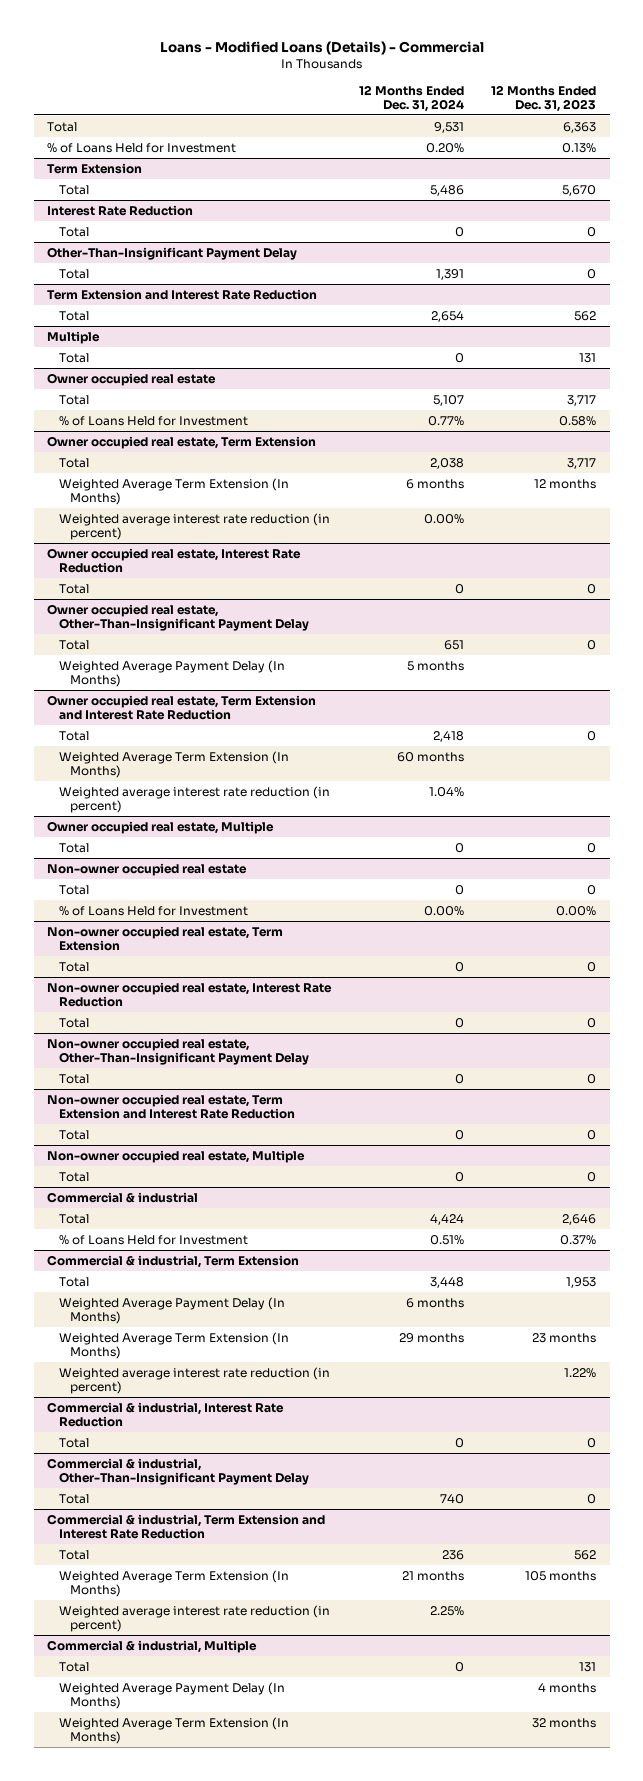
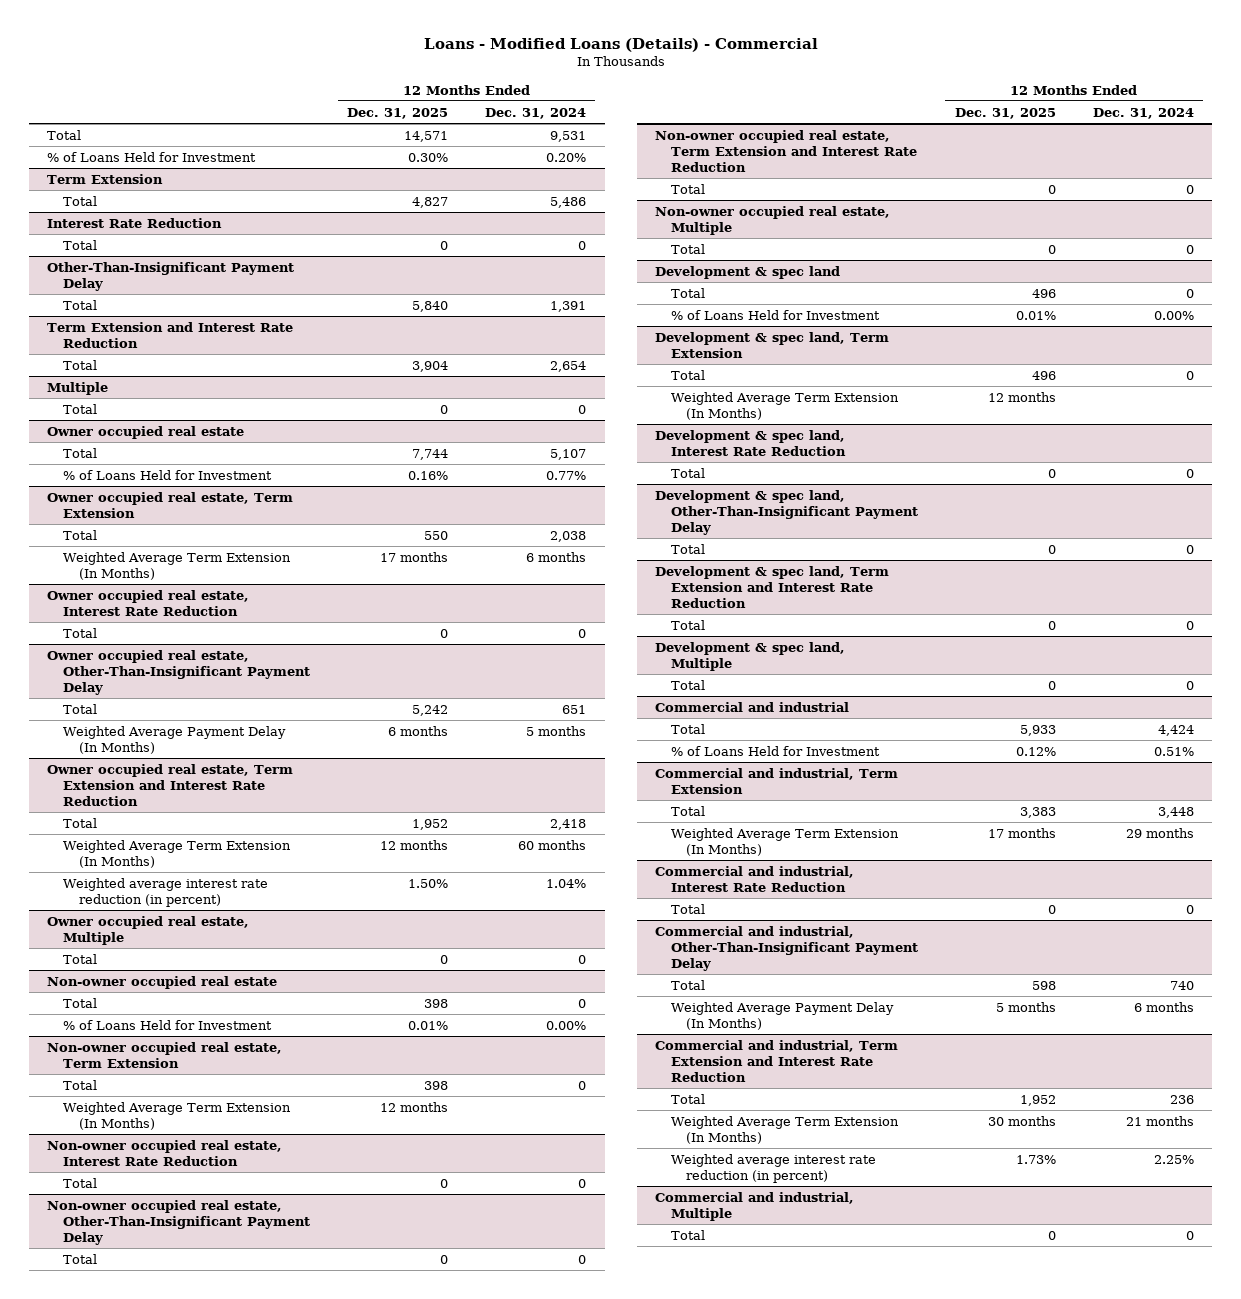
- | 12 Months Ended Dec. 31, 2024 | 12 Months Ended Dec. 31, 2023
+ | 12 Months Ended Dec. 31, 2025 | 12 Months Ended Dec. 31, 2024
@ Owner occupied real estate, Term Extension
- Weighted average interest rate reduction (in percent) | 0.00% |
@ Non-owner occupied real estate, Term Extension
+ Weighted Average Term Extension (In Months) | 12 months |
- Commercial & industrial
+ Development & spec land
+ Total | 496 | 0
+ % of Loans Held for Investment | 0.01% | 0.00%
+ Development & spec land, Term Extension
+ Total | 496 | 0
+ Weighted Average Term Extension (In Months) | 12 months |
+ Development & spec land, Interest Rate Reduction
+ Total | 0 | 0
+ Development & spec land, Other-Than-Insignificant Payment Delay
+ Total | 0 | 0
+ Development & spec land, Term Extension and Interest Rate Reduction
+ Total | 0 | 0
+ Development & spec land, Multiple
+ Total | 0 | 0
+ Commercial and industrial
- Commercial & industrial, Term Extension
+ Commercial and industrial, Term Extension
- Weighted Average Payment Delay (In Months) | 6 months |
- Weighted average interest rate reduction (in percent) | | 1.22%
- Commercial & industrial, Interest Rate Reduction
+ Commercial and industrial, Interest Rate Reduction
- Commercial & industrial, Other-Than-Insignificant Payment Delay
+ Commercial and industrial, Other-Than-Insignificant Payment Delay
- Commercial & industrial, Term Extension and Interest Rate Reduction
+ Weighted Average Payment Delay (In Months) | 5 months | 6 months
+ Commercial and industrial, Term Extension and Interest Rate Reduction
- Commercial & industrial, Multiple
+ Commercial and industrial, Multiple
- Weighted Average Payment Delay (In Months) | | 4 months
- Weighted Average Term Extension (In Months) | | 32 months

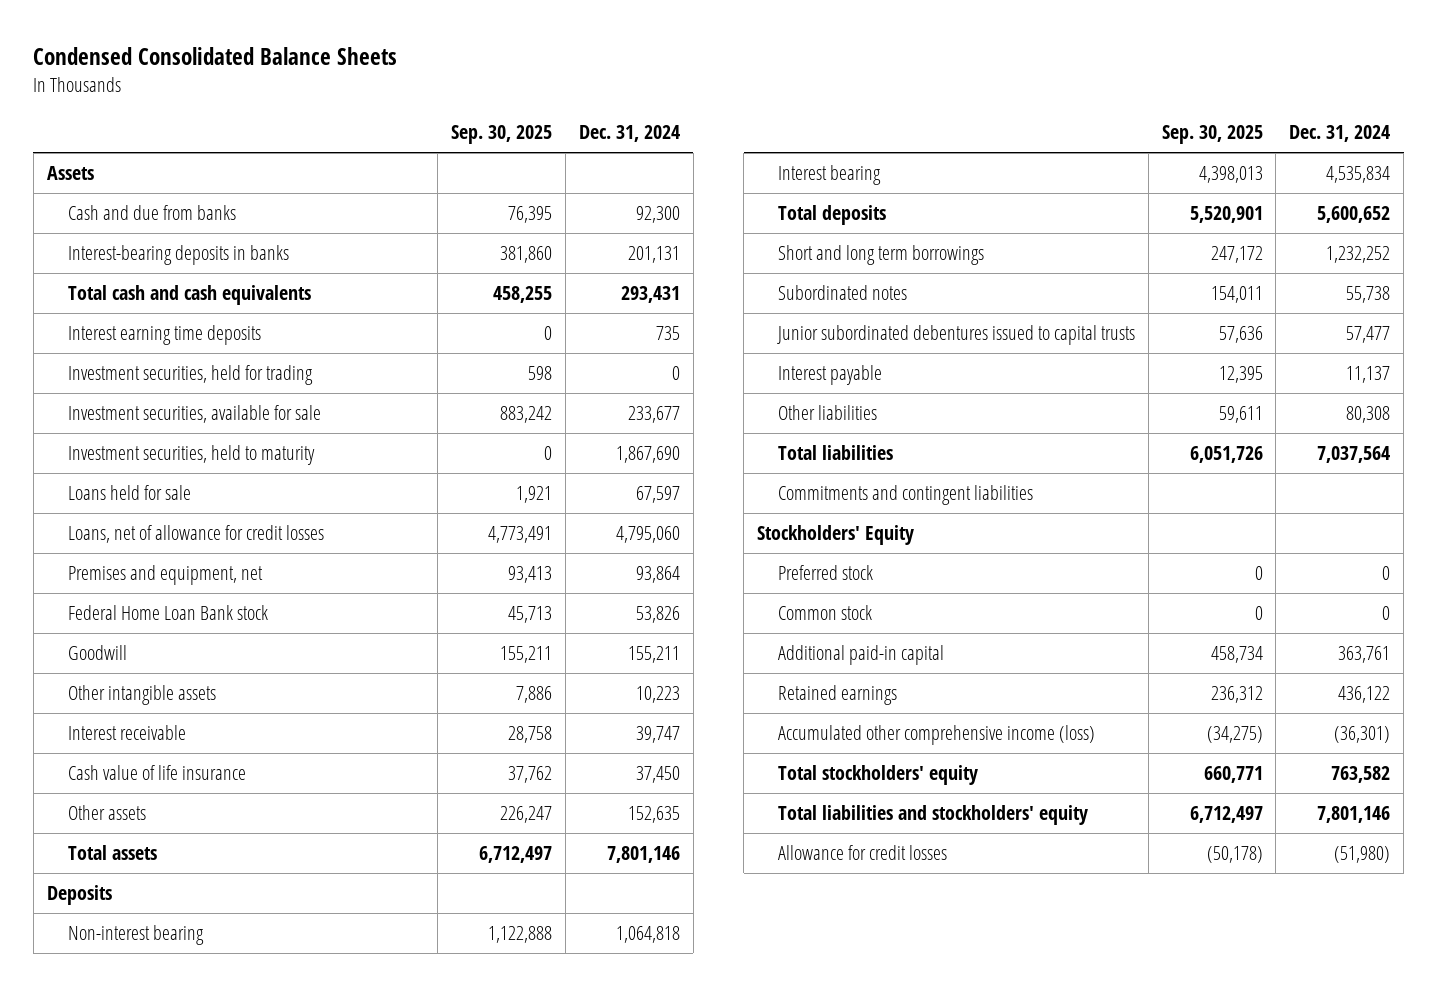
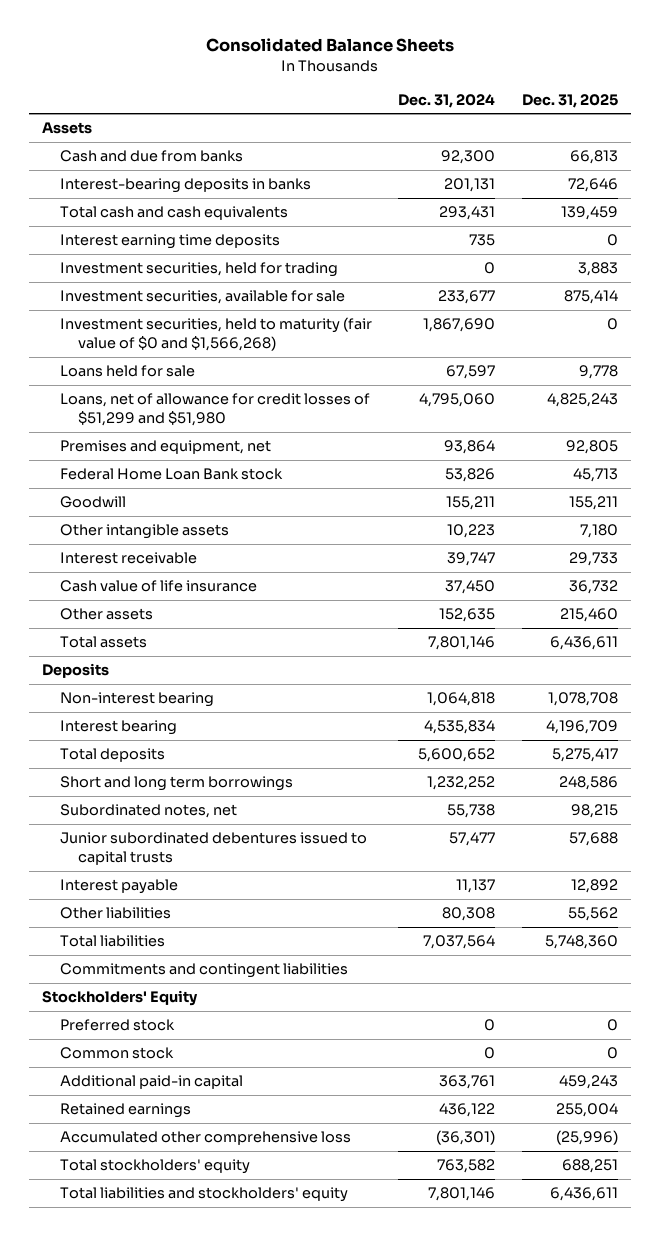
- Condensed Consolidated Balance Sheets
+ Consolidated Balance Sheets
- | Sep. 30, 2025 | Dec. 31, 2024
+ | Dec. 31, 2024 | Dec. 31, 2025
- Investment securities, held to maturity | 0 | 1,867,690
+ Investment securities, held to maturity (fair value of $0 and $1,566,268) | 1,867,690 | 0
- Loans, net of allowance for credit losses | 4,773,491 | 4,795,060
+ Loans, net of allowance for credit losses of $51,299 and $51,980 | 4,795,060 | 4,825,243
- Subordinated notes | 154,011 | 55,738
+ Subordinated notes, net | 55,738 | 98,215
- Accumulated other comprehensive income (loss) | (34,275) | (36,301)
+ Accumulated other comprehensive loss | (36,301) | (25,996)
- Allowance for credit losses | (50,178) | (51,980)

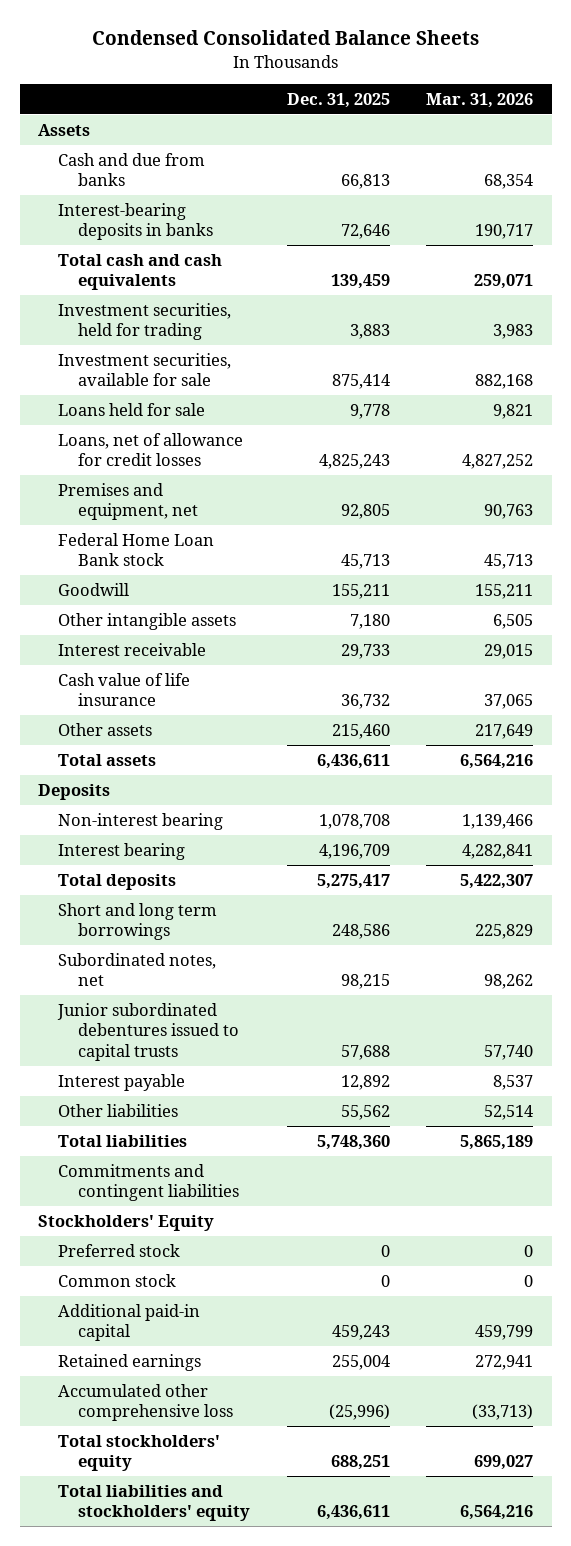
- Consolidated Balance Sheets
+ Condensed Consolidated Balance Sheets
- | Dec. 31, 2024 | Dec. 31, 2025
+ | Dec. 31, 2025 | Mar. 31, 2026
- Interest earning time deposits | 735 | 0
- Investment securities, held to maturity (fair value of $0 and $1,566,268) | 1,867,690 | 0
- Loans, net of allowance for credit losses of $51,299 and $51,980 | 4,795,060 | 4,825,243
+ Loans, net of allowance for credit losses | 4,825,243 | 4,827,252

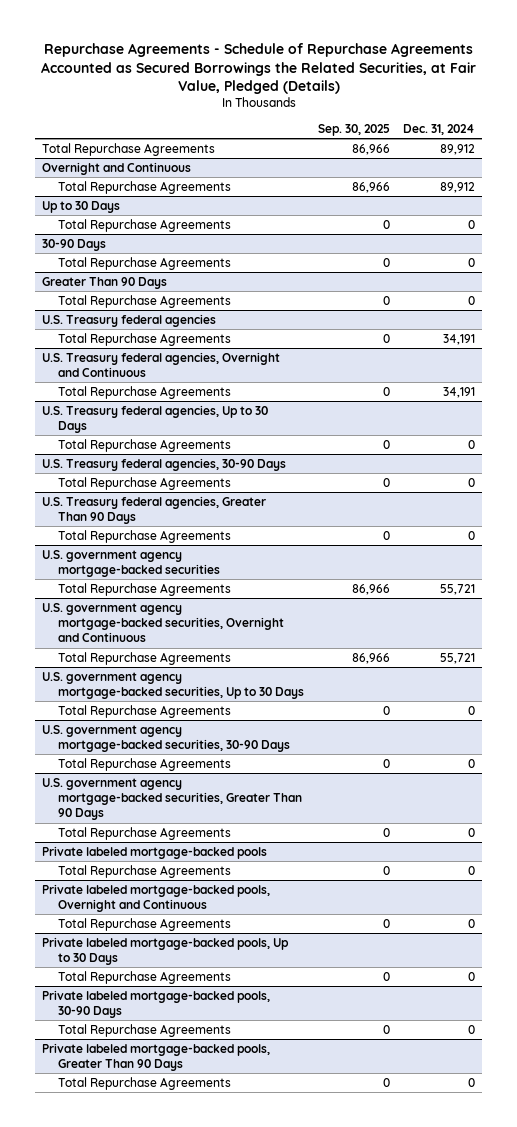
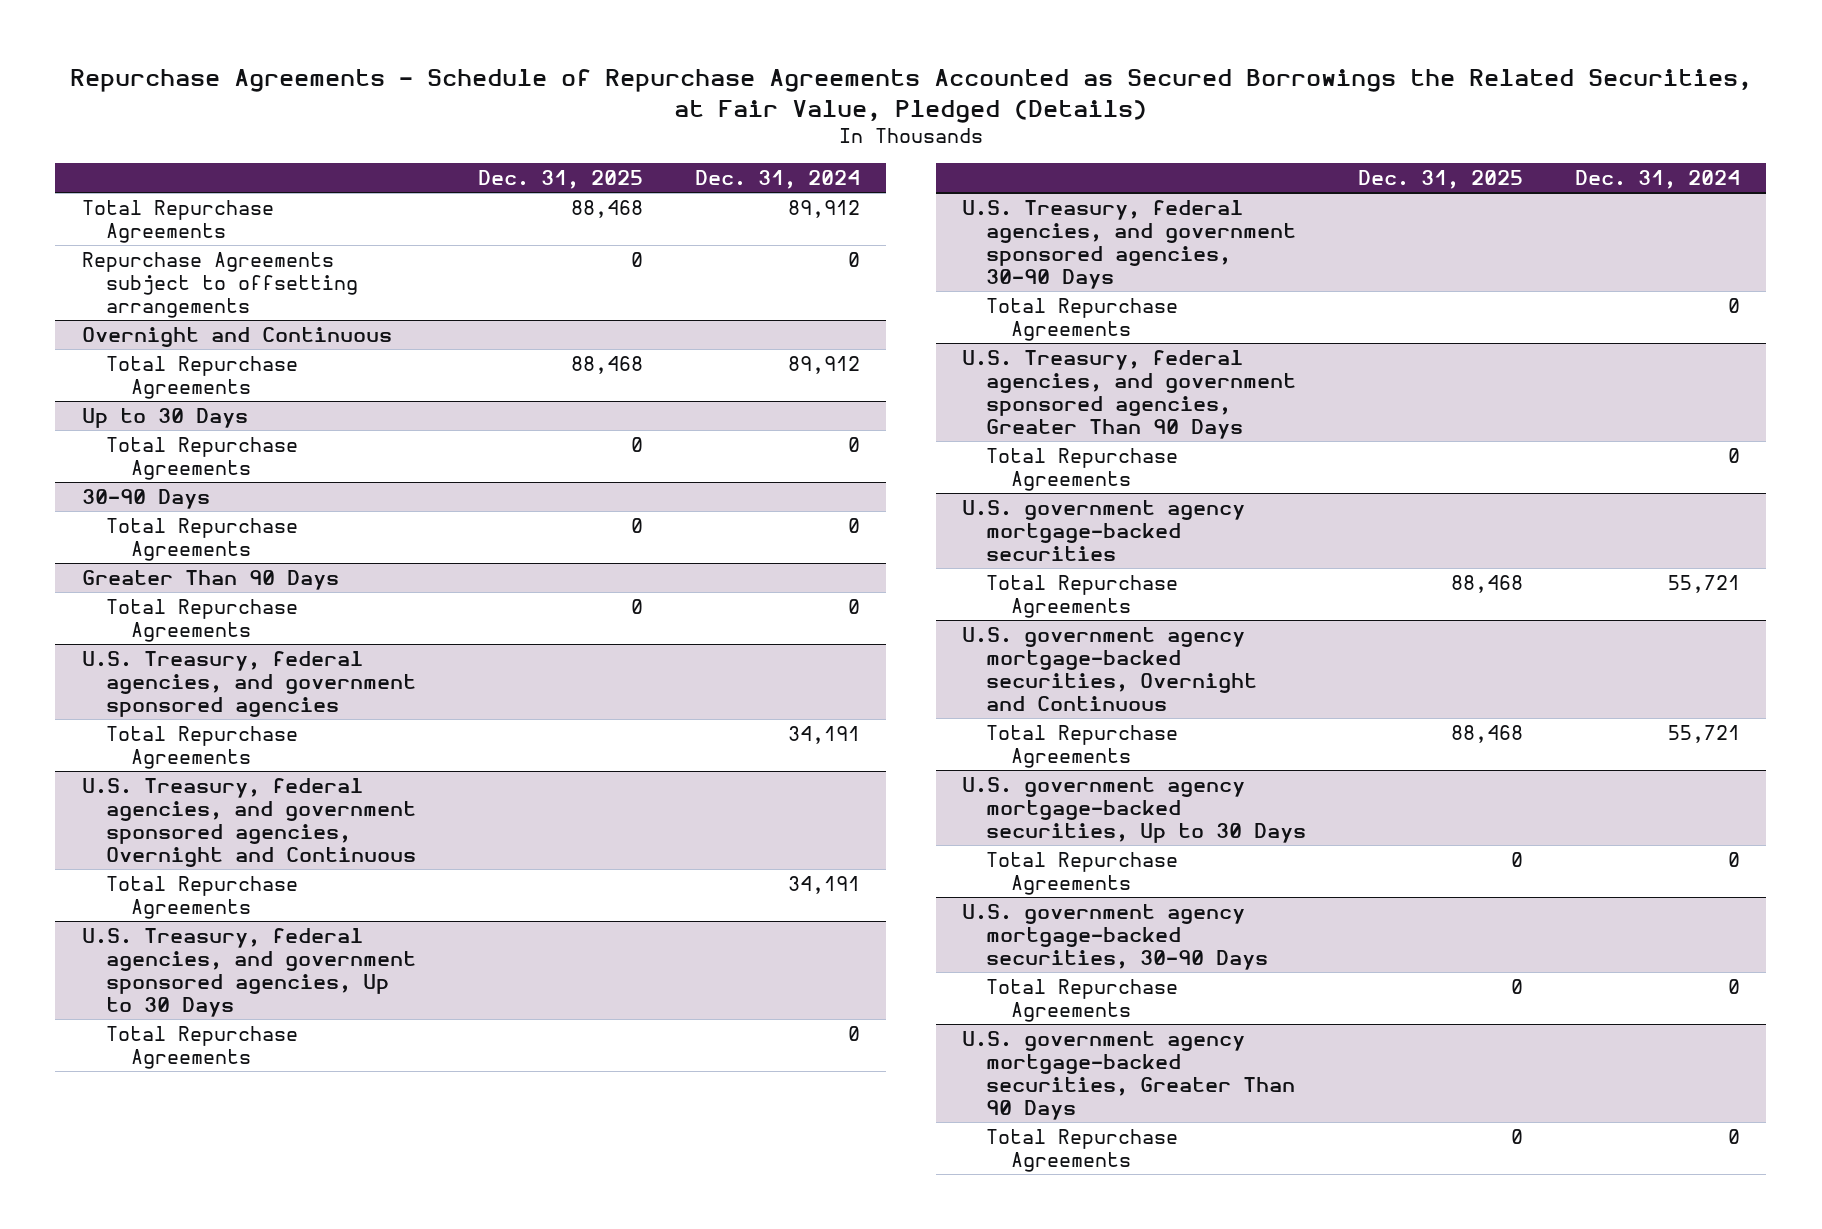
- | Sep. 30, 2025 | Dec. 31, 2024
+ | Dec. 31, 2025 | Dec. 31, 2024
+ Repurchase Agreements subject to offsetting arrangements | 0 | 0
- U.S. Treasury federal agencies
+ U.S. Treasury, federal agencies, and government sponsored agencies
- U.S. Treasury federal agencies, Overnight and Continuous
+ U.S. Treasury, federal agencies, and government sponsored agencies, Overnight and Continuous
- U.S. Treasury federal agencies, Up to 30 Days
+ U.S. Treasury, federal agencies, and government sponsored agencies, Up to 30 Days
- U.S. Treasury federal agencies, 30-90 Days
+ U.S. Treasury, federal agencies, and government sponsored agencies, 30-90 Days
- U.S. Treasury federal agencies, Greater Than 90 Days
+ U.S. Treasury, federal agencies, and government sponsored agencies, Greater Than 90 Days
- Private labeled mortgage-backed pools
- Total Repurchase Agreements | 0 | 0
- Private labeled mortgage-backed pools, Overnight and Continuous
- Total Repurchase Agreements | 0 | 0
- Private labeled mortgage-backed pools, Up to 30 Days
- Total Repurchase Agreements | 0 | 0
- Private labeled mortgage-backed pools, 30-90 Days
- Total Repurchase Agreements | 0 | 0
- Private labeled mortgage-backed pools, Greater Than 90 Days
- Total Repurchase Agreements | 0 | 0

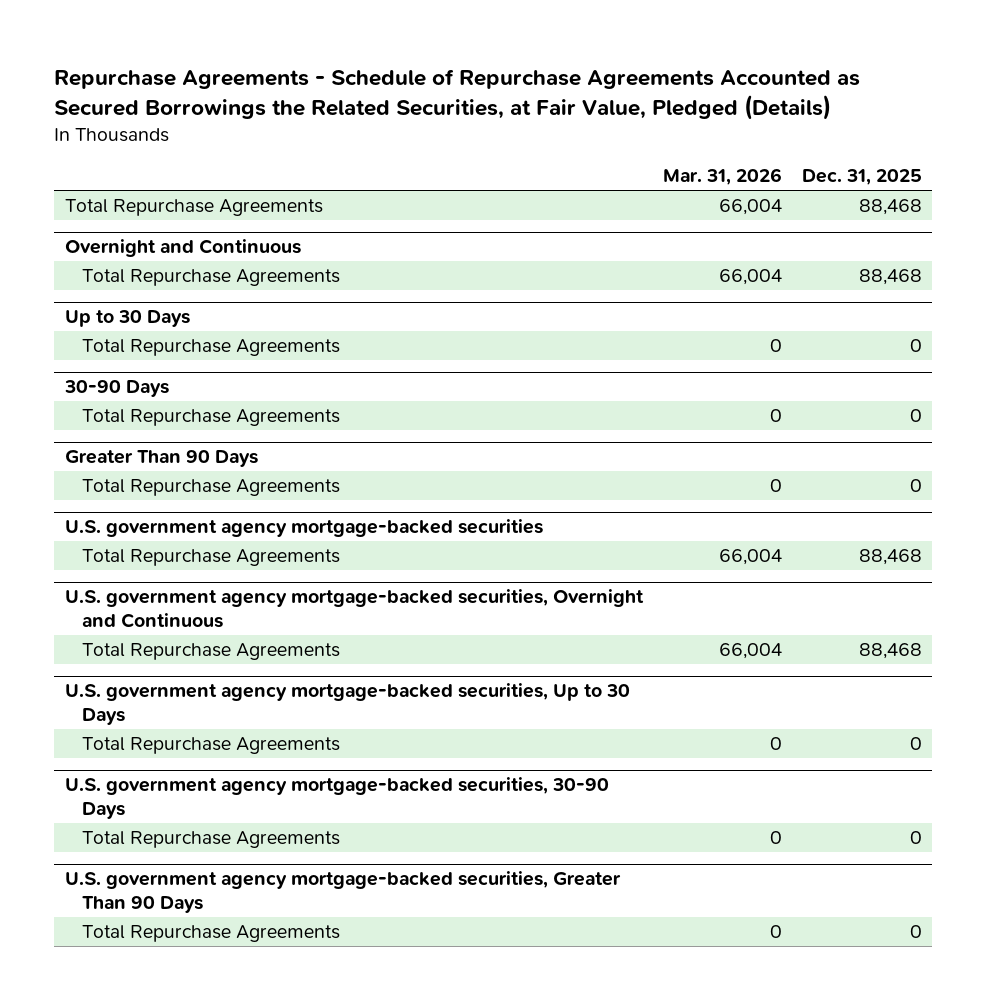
- | Dec. 31, 2025 | Dec. 31, 2024
+ | Mar. 31, 2026 | Dec. 31, 2025
- Repurchase Agreements subject to offsetting arrangements | 0 | 0
- U.S. Treasury, federal agencies, and government sponsored agencies
- Total Repurchase Agreements | | 34,191
- U.S. Treasury, federal agencies, and government sponsored agencies, Overnight and Continuous
- Total Repurchase Agreements | | 34,191
- U.S. Treasury, federal agencies, and government sponsored agencies, Up to 30 Days
- Total Repurchase Agreements | | 0
- U.S. Treasury, federal agencies, and government sponsored agencies, 30-90 Days
- Total Repurchase Agreements | | 0
- U.S. Treasury, federal agencies, and government sponsored agencies, Greater Than 90 Days
- Total Repurchase Agreements | | 0

